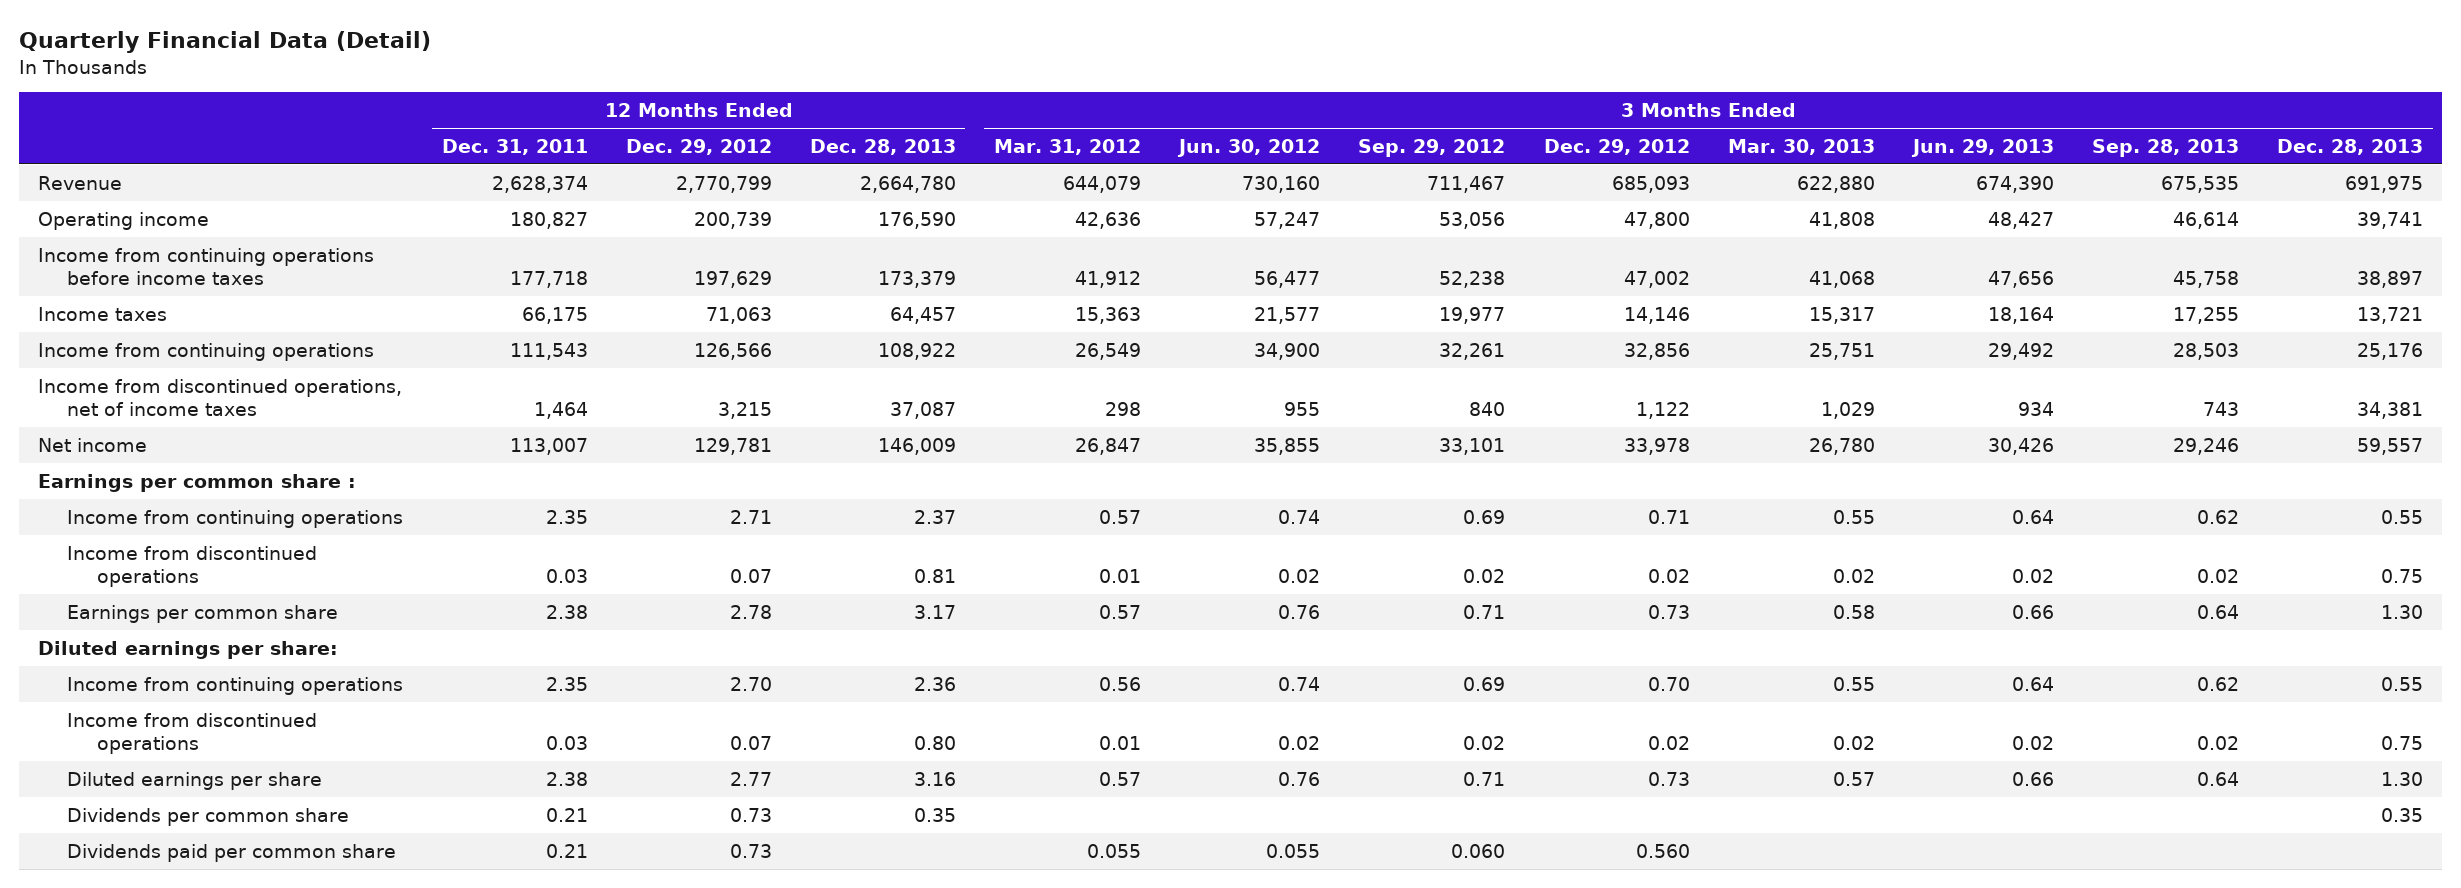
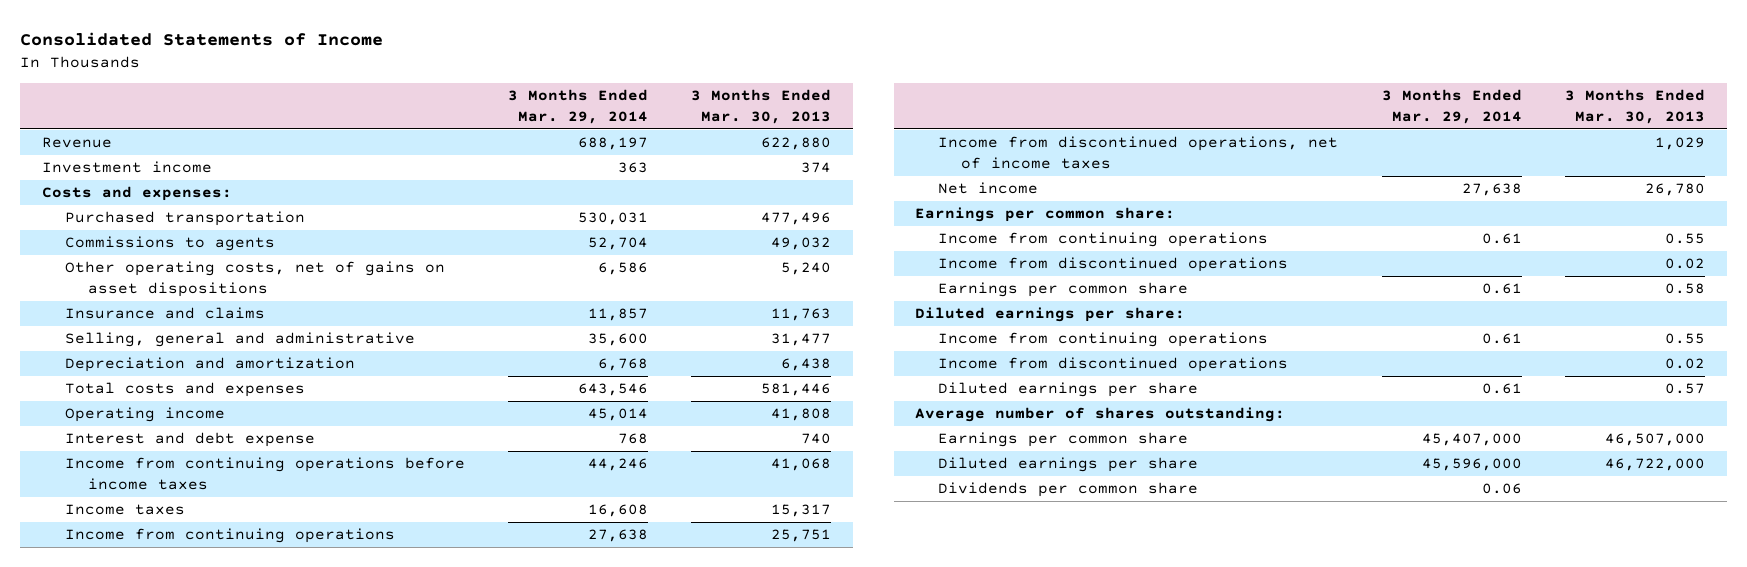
- Quarterly Financial Data (Detail)
+ Consolidated Statements of Income
- | 12 Months Ended Dec. 31, 2011 | 12 Months Ended Dec. 29, 2012 | 12 Months Ended Dec. 28, 2013 | 3 Months Ended Mar. 31, 2012 | 3 Months Ended Jun. 30, 2012 | 3 Months Ended Sep. 29, 2012 | 3 Months Ended Dec. 29, 2012 | 3 Months Ended Mar. 30, 2013 | 3 Months Ended Jun. 29, 2013 | 3 Months Ended Sep. 28, 2013 | 3 Months Ended Dec. 28, 2013
+ | 3 Months Ended Mar. 29, 2014 | 3 Months Ended Mar. 30, 2013
+ Investment income | 363 | 374
+ Costs and expenses:
+ Purchased transportation | 530,031 | 477,496
+ Commissions to agents | 52,704 | 49,032
+ Other operating costs, net of gains on asset dispositions | 6,586 | 5,240
+ Insurance and claims | 11,857 | 11,763
+ Selling, general and administrative | 35,600 | 31,477
+ Depreciation and amortization | 6,768 | 6,438
+ Total costs and expenses | 643,546 | 581,446
+ Interest and debt expense | 768 | 740
- Earnings per common share :
+ Earnings per common share:
+ Average number of shares outstanding:
+ Earnings per common share | 45,407,000 | 46,507,000
+ Diluted earnings per share | 45,596,000 | 46,722,000
- Dividends paid per common share | 0.21 | 0.73 | | 0.055 | 0.055 | 0.060 | 0.560 | | | |

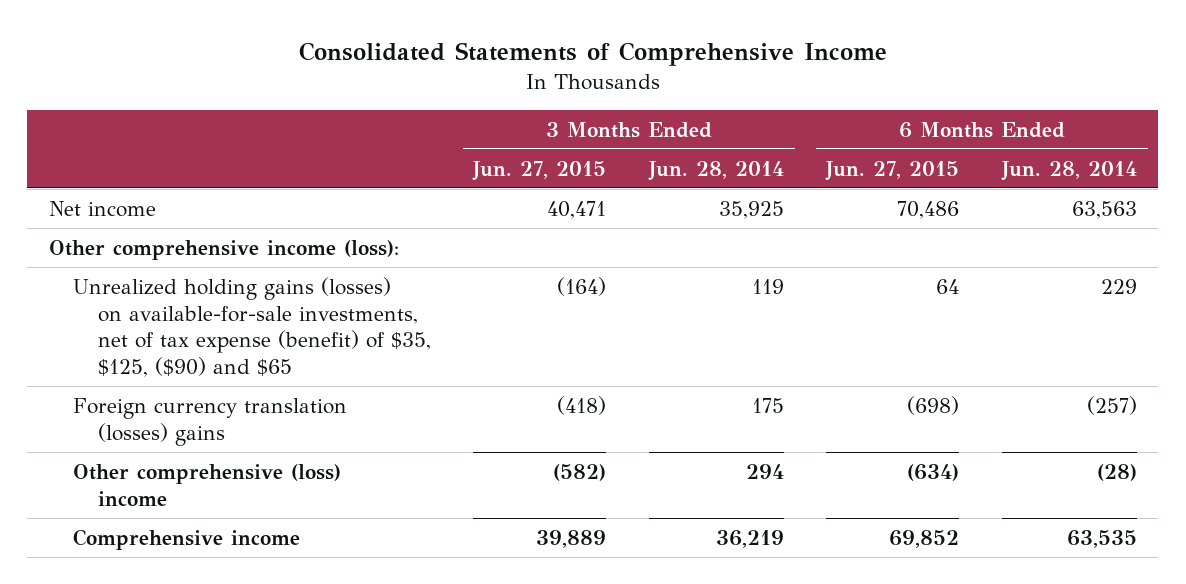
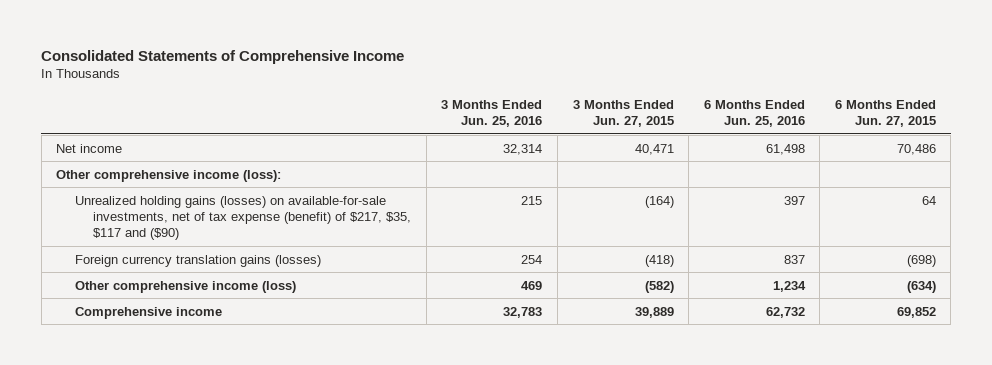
- | 3 Months Ended Jun. 27, 2015 | 3 Months Ended Jun. 28, 2014 | 6 Months Ended Jun. 27, 2015 | 6 Months Ended Jun. 28, 2014
+ | 3 Months Ended Jun. 25, 2016 | 3 Months Ended Jun. 27, 2015 | 6 Months Ended Jun. 25, 2016 | 6 Months Ended Jun. 27, 2015
- Unrealized holding gains (losses) on available-for-sale investments, net of tax expense (benefit) of $35, $125, ($90) and $65 | (164) | 119 | 64 | 229
- Foreign currency translation (losses) gains | (418) | 175 | (698) | (257)
- Other comprehensive (loss) income | (582) | 294 | (634) | (28)
+ Unrealized holding gains (losses) on available-for-sale investments, net of tax expense (benefit) of $217, $35, $117 and ($90) | 215 | (164) | 397 | 64
+ Foreign currency translation gains (losses) | 254 | (418) | 837 | (698)
+ Other comprehensive income (loss) | 469 | (582) | 1,234 | (634)

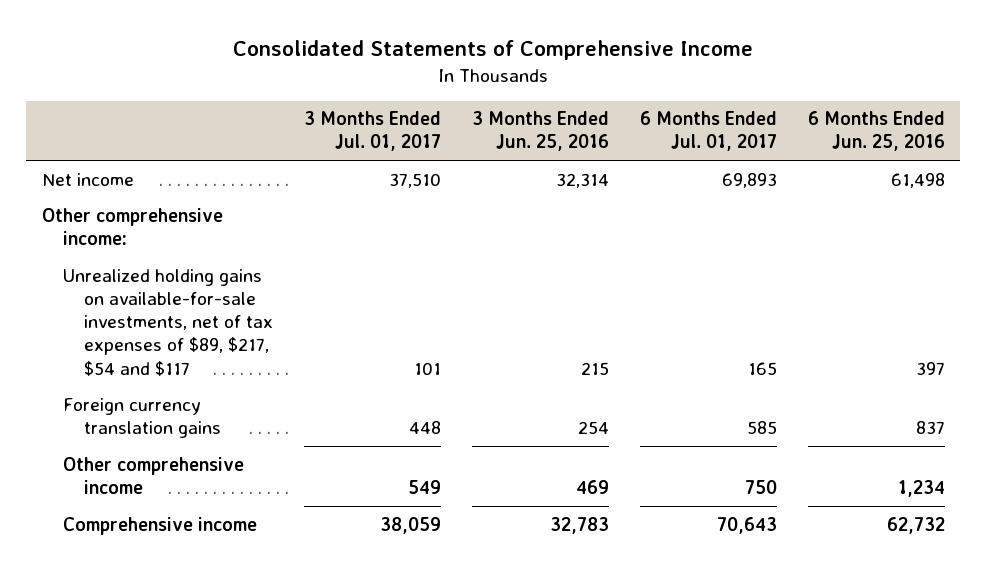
- | 3 Months Ended Jun. 25, 2016 | 3 Months Ended Jun. 27, 2015 | 6 Months Ended Jun. 25, 2016 | 6 Months Ended Jun. 27, 2015
+ | 3 Months Ended Jul. 01, 2017 | 3 Months Ended Jun. 25, 2016 | 6 Months Ended Jul. 01, 2017 | 6 Months Ended Jun. 25, 2016
- Other comprehensive income (loss):
- Unrealized holding gains (losses) on available-for-sale investments, net of tax expense (benefit) of $217, $35, $117 and ($90) | 215 | (164) | 397 | 64
- Foreign currency translation gains (losses) | 254 | (418) | 837 | (698)
- Other comprehensive income (loss) | 469 | (582) | 1,234 | (634)
+ Other comprehensive income:
+ Unrealized holding gains on available-for-sale investments, net of tax expenses of $89, $217, $54 and $117 | 101 | 215 | 165 | 397
+ Foreign currency translation gains | 448 | 254 | 585 | 837
+ Other comprehensive income | 549 | 469 | 750 | 1,234

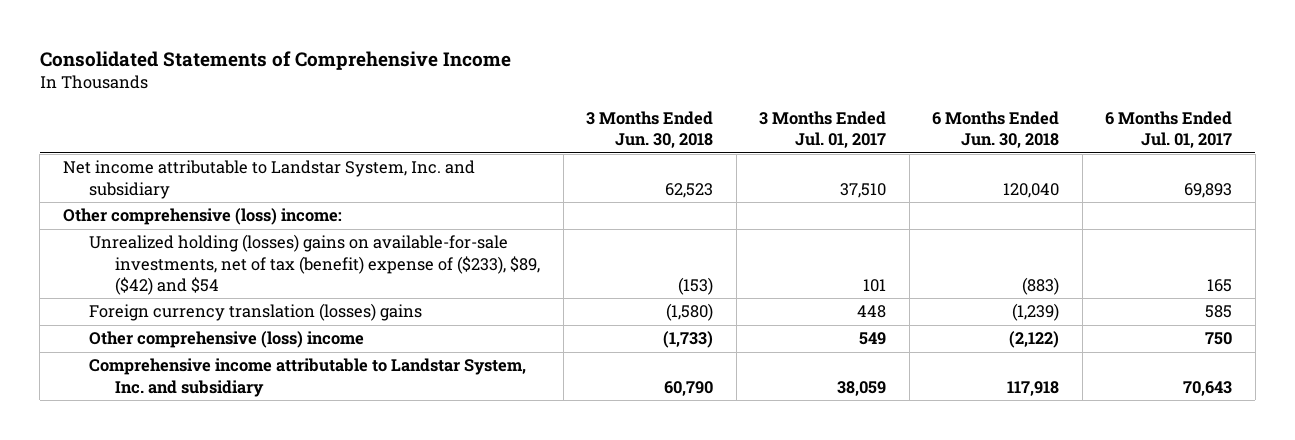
- | 3 Months Ended Jul. 01, 2017 | 3 Months Ended Jun. 25, 2016 | 6 Months Ended Jul. 01, 2017 | 6 Months Ended Jun. 25, 2016
+ | 3 Months Ended Jun. 30, 2018 | 3 Months Ended Jul. 01, 2017 | 6 Months Ended Jun. 30, 2018 | 6 Months Ended Jul. 01, 2017
- Net income | 37,510 | 32,314 | 69,893 | 61,498
- Other comprehensive income:
- Unrealized holding gains on available-for-sale investments, net of tax expenses of $89, $217, $54 and $117 | 101 | 215 | 165 | 397
- Foreign currency translation gains | 448 | 254 | 585 | 837
- Other comprehensive income | 549 | 469 | 750 | 1,234
- Comprehensive income | 38,059 | 32,783 | 70,643 | 62,732
+ Net income attributable to Landstar System, Inc. and subsidiary | 62,523 | 37,510 | 120,040 | 69,893
+ Other comprehensive (loss) income:
+ Unrealized holding (losses) gains on available-for-sale investments, net of tax (benefit) expense of ($233), $89, ($42) and $54 | (153) | 101 | (883) | 165
+ Foreign currency translation (losses) gains | (1,580) | 448 | (1,239) | 585
+ Other comprehensive (loss) income | (1,733) | 549 | (2,122) | 750
+ Comprehensive income attributable to Landstar System, Inc. and subsidiary | 60,790 | 38,059 | 117,918 | 70,643

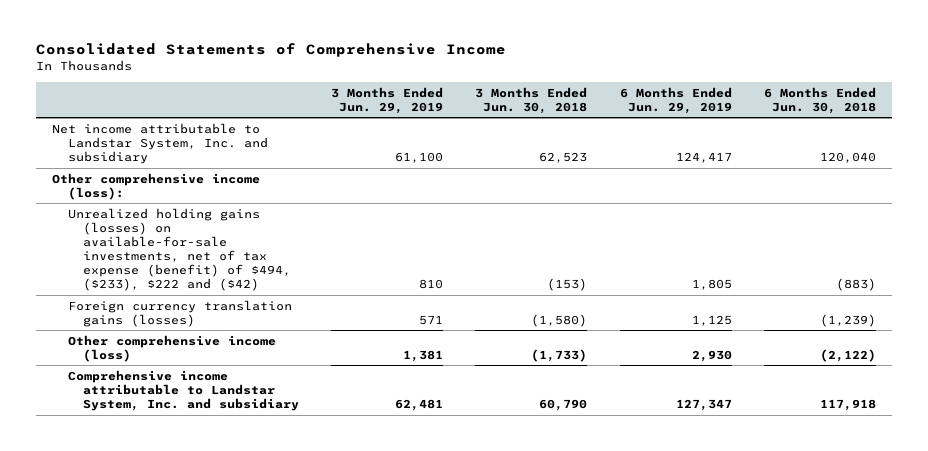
- | 3 Months Ended Jun. 30, 2018 | 3 Months Ended Jul. 01, 2017 | 6 Months Ended Jun. 30, 2018 | 6 Months Ended Jul. 01, 2017
+ | 3 Months Ended Jun. 29, 2019 | 3 Months Ended Jun. 30, 2018 | 6 Months Ended Jun. 29, 2019 | 6 Months Ended Jun. 30, 2018
- Other comprehensive (loss) income:
- Unrealized holding (losses) gains on available-for-sale investments, net of tax (benefit) expense of ($233), $89, ($42) and $54 | (153) | 101 | (883) | 165
- Foreign currency translation (losses) gains | (1,580) | 448 | (1,239) | 585
- Other comprehensive (loss) income | (1,733) | 549 | (2,122) | 750
+ Other comprehensive income (loss):
+ Unrealized holding gains (losses) on available-for-sale investments, net of tax expense (benefit) of $494, ($233), $222 and ($42) | 810 | (153) | 1,805 | (883)
+ Foreign currency translation gains (losses) | 571 | (1,580) | 1,125 | (1,239)
+ Other comprehensive income (loss) | 1,381 | (1,733) | 2,930 | (2,122)

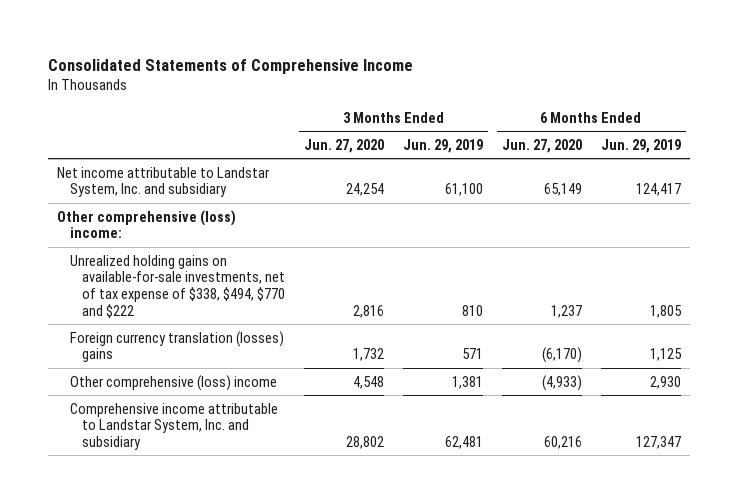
- | 3 Months Ended Jun. 29, 2019 | 3 Months Ended Jun. 30, 2018 | 6 Months Ended Jun. 29, 2019 | 6 Months Ended Jun. 30, 2018
+ | 3 Months Ended Jun. 27, 2020 | 3 Months Ended Jun. 29, 2019 | 6 Months Ended Jun. 27, 2020 | 6 Months Ended Jun. 29, 2019
- Other comprehensive income (loss):
- Unrealized holding gains (losses) on available-for-sale investments, net of tax expense (benefit) of $494, ($233), $222 and ($42) | 810 | (153) | 1,805 | (883)
- Foreign currency translation gains (losses) | 571 | (1,580) | 1,125 | (1,239)
- Other comprehensive income (loss) | 1,381 | (1,733) | 2,930 | (2,122)
+ Other comprehensive (loss) income:
+ Unrealized holding gains on available-for-sale investments, net of tax expense of $338, $494, $770 and $222 | 2,816 | 810 | 1,237 | 1,805
+ Foreign currency translation (losses) gains | 1,732 | 571 | (6,170) | 1,125
+ Other comprehensive (loss) income | 4,548 | 1,381 | (4,933) | 2,930

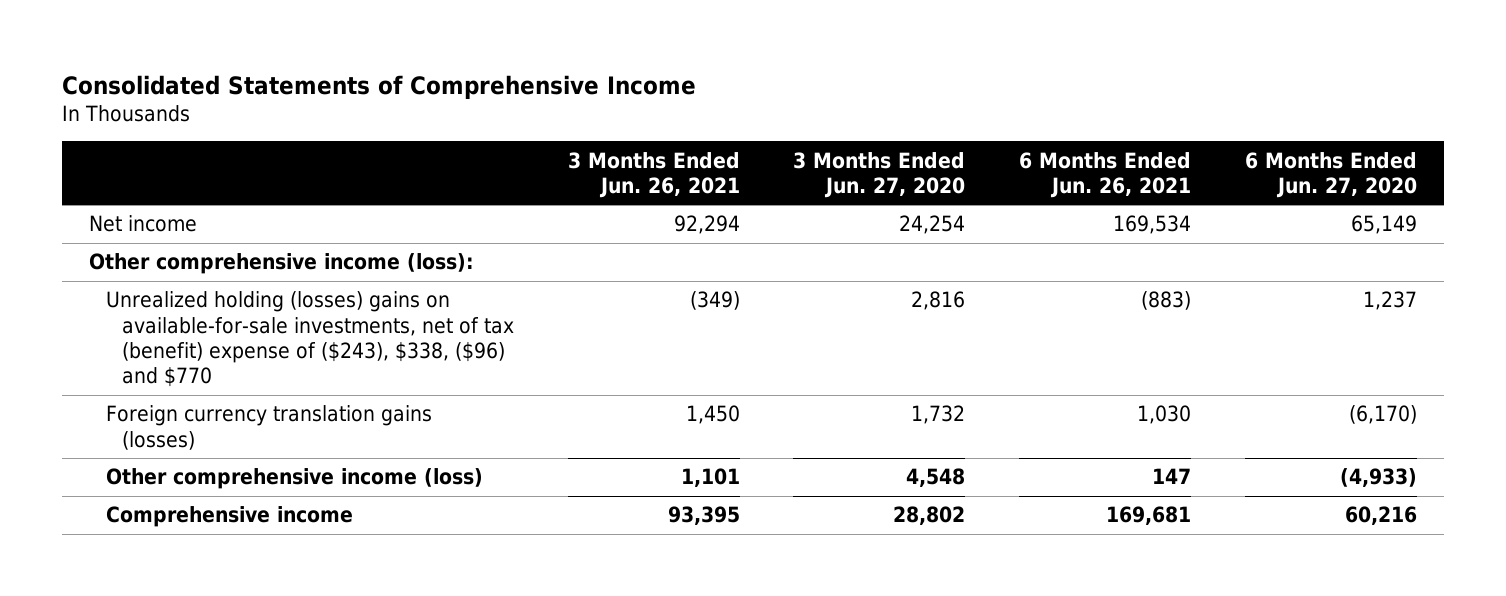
- | 3 Months Ended Jun. 27, 2020 | 3 Months Ended Jun. 29, 2019 | 6 Months Ended Jun. 27, 2020 | 6 Months Ended Jun. 29, 2019
+ | 3 Months Ended Jun. 26, 2021 | 3 Months Ended Jun. 27, 2020 | 6 Months Ended Jun. 26, 2021 | 6 Months Ended Jun. 27, 2020
- Net income attributable to Landstar System, Inc. and subsidiary | 24,254 | 61,100 | 65,149 | 124,417
- Other comprehensive (loss) income:
- Unrealized holding gains on available-for-sale investments, net of tax expense of $338, $494, $770 and $222 | 2,816 | 810 | 1,237 | 1,805
- Foreign currency translation (losses) gains | 1,732 | 571 | (6,170) | 1,125
- Other comprehensive (loss) income | 4,548 | 1,381 | (4,933) | 2,930
- Comprehensive income attributable to Landstar System, Inc. and subsidiary | 28,802 | 62,481 | 60,216 | 127,347
+ Net income | 92,294 | 24,254 | 169,534 | 65,149
+ Other comprehensive income (loss):
+ Unrealized holding (losses) gains on available-for-sale investments, net of tax (benefit) expense of ($243), $338, ($96) and $770 | (349) | 2,816 | (883) | 1,237
+ Foreign currency translation gains (losses) | 1,450 | 1,732 | 1,030 | (6,170)
+ Other comprehensive income (loss) | 1,101 | 4,548 | 147 | (4,933)
+ Comprehensive income | 93,395 | 28,802 | 169,681 | 60,216

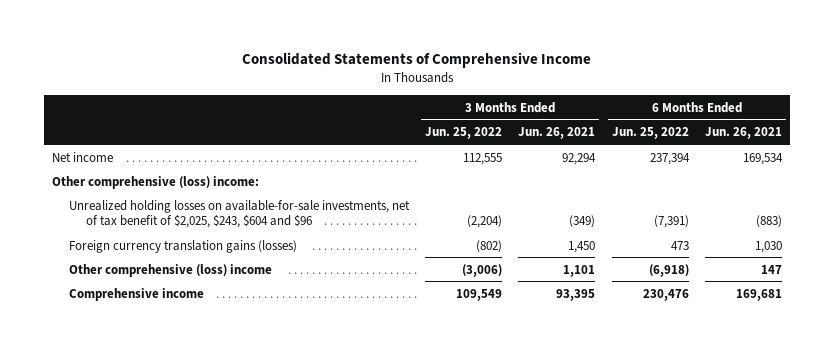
- | 3 Months Ended Jun. 26, 2021 | 3 Months Ended Jun. 27, 2020 | 6 Months Ended Jun. 26, 2021 | 6 Months Ended Jun. 27, 2020
+ | 3 Months Ended Jun. 25, 2022 | 3 Months Ended Jun. 26, 2021 | 6 Months Ended Jun. 25, 2022 | 6 Months Ended Jun. 26, 2021
- Other comprehensive income (loss):
- Unrealized holding (losses) gains on available-for-sale investments, net of tax (benefit) expense of ($243), $338, ($96) and $770 | (349) | 2,816 | (883) | 1,237
+ Other comprehensive (loss) income:
+ Unrealized holding losses on available-for-sale investments, net of tax benefit of $2,025, $243, $604 and $96 | (2,204) | (349) | (7,391) | (883)
- Other comprehensive income (loss) | 1,101 | 4,548 | 147 | (4,933)
+ Other comprehensive (loss) income | (3,006) | 1,101 | (6,918) | 147

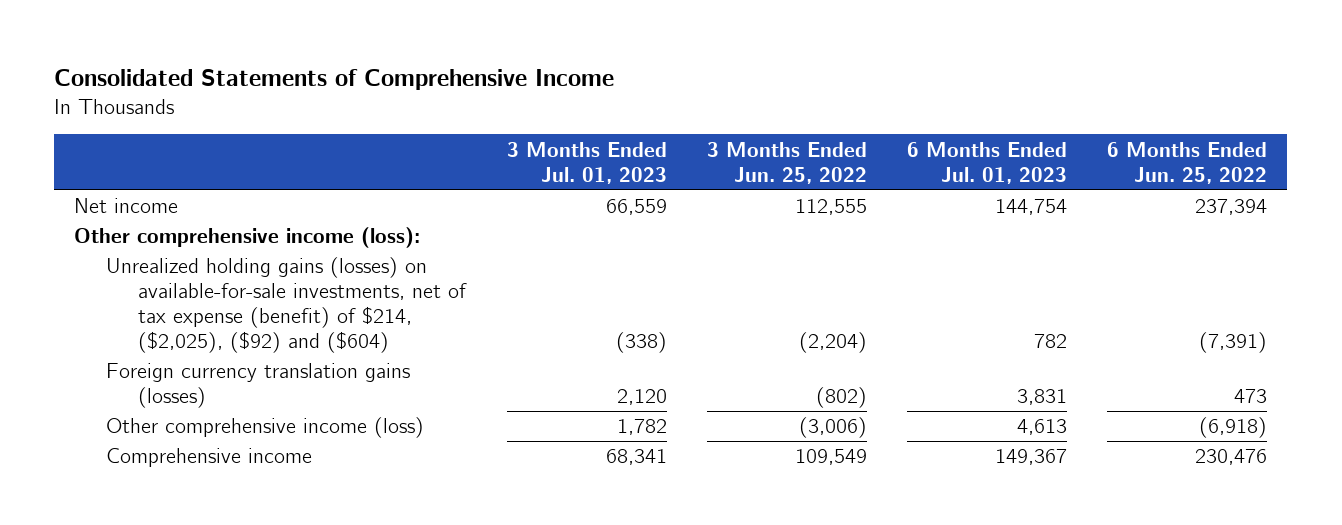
- | 3 Months Ended Jun. 25, 2022 | 3 Months Ended Jun. 26, 2021 | 6 Months Ended Jun. 25, 2022 | 6 Months Ended Jun. 26, 2021
+ | 3 Months Ended Jul. 01, 2023 | 3 Months Ended Jun. 25, 2022 | 6 Months Ended Jul. 01, 2023 | 6 Months Ended Jun. 25, 2022
- Other comprehensive (loss) income:
- Unrealized holding losses on available-for-sale investments, net of tax benefit of $2,025, $243, $604 and $96 | (2,204) | (349) | (7,391) | (883)
+ Other comprehensive income (loss):
+ Unrealized holding gains (losses) on available-for-sale investments, net of tax expense (benefit) of $214, ($2,025), ($92) and ($604) | (338) | (2,204) | 782 | (7,391)
- Other comprehensive (loss) income | (3,006) | 1,101 | (6,918) | 147
+ Other comprehensive income (loss) | 1,782 | (3,006) | 4,613 | (6,918)

